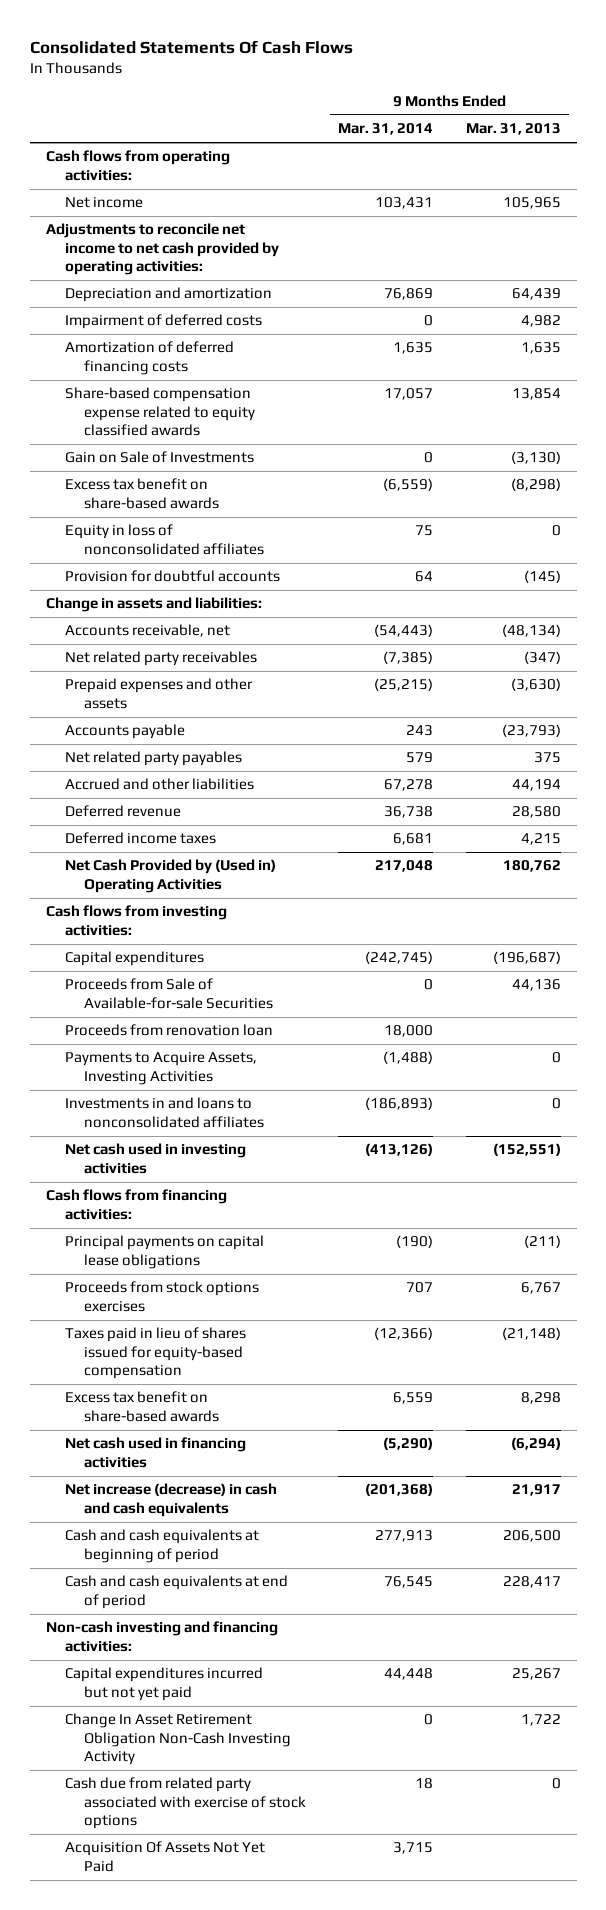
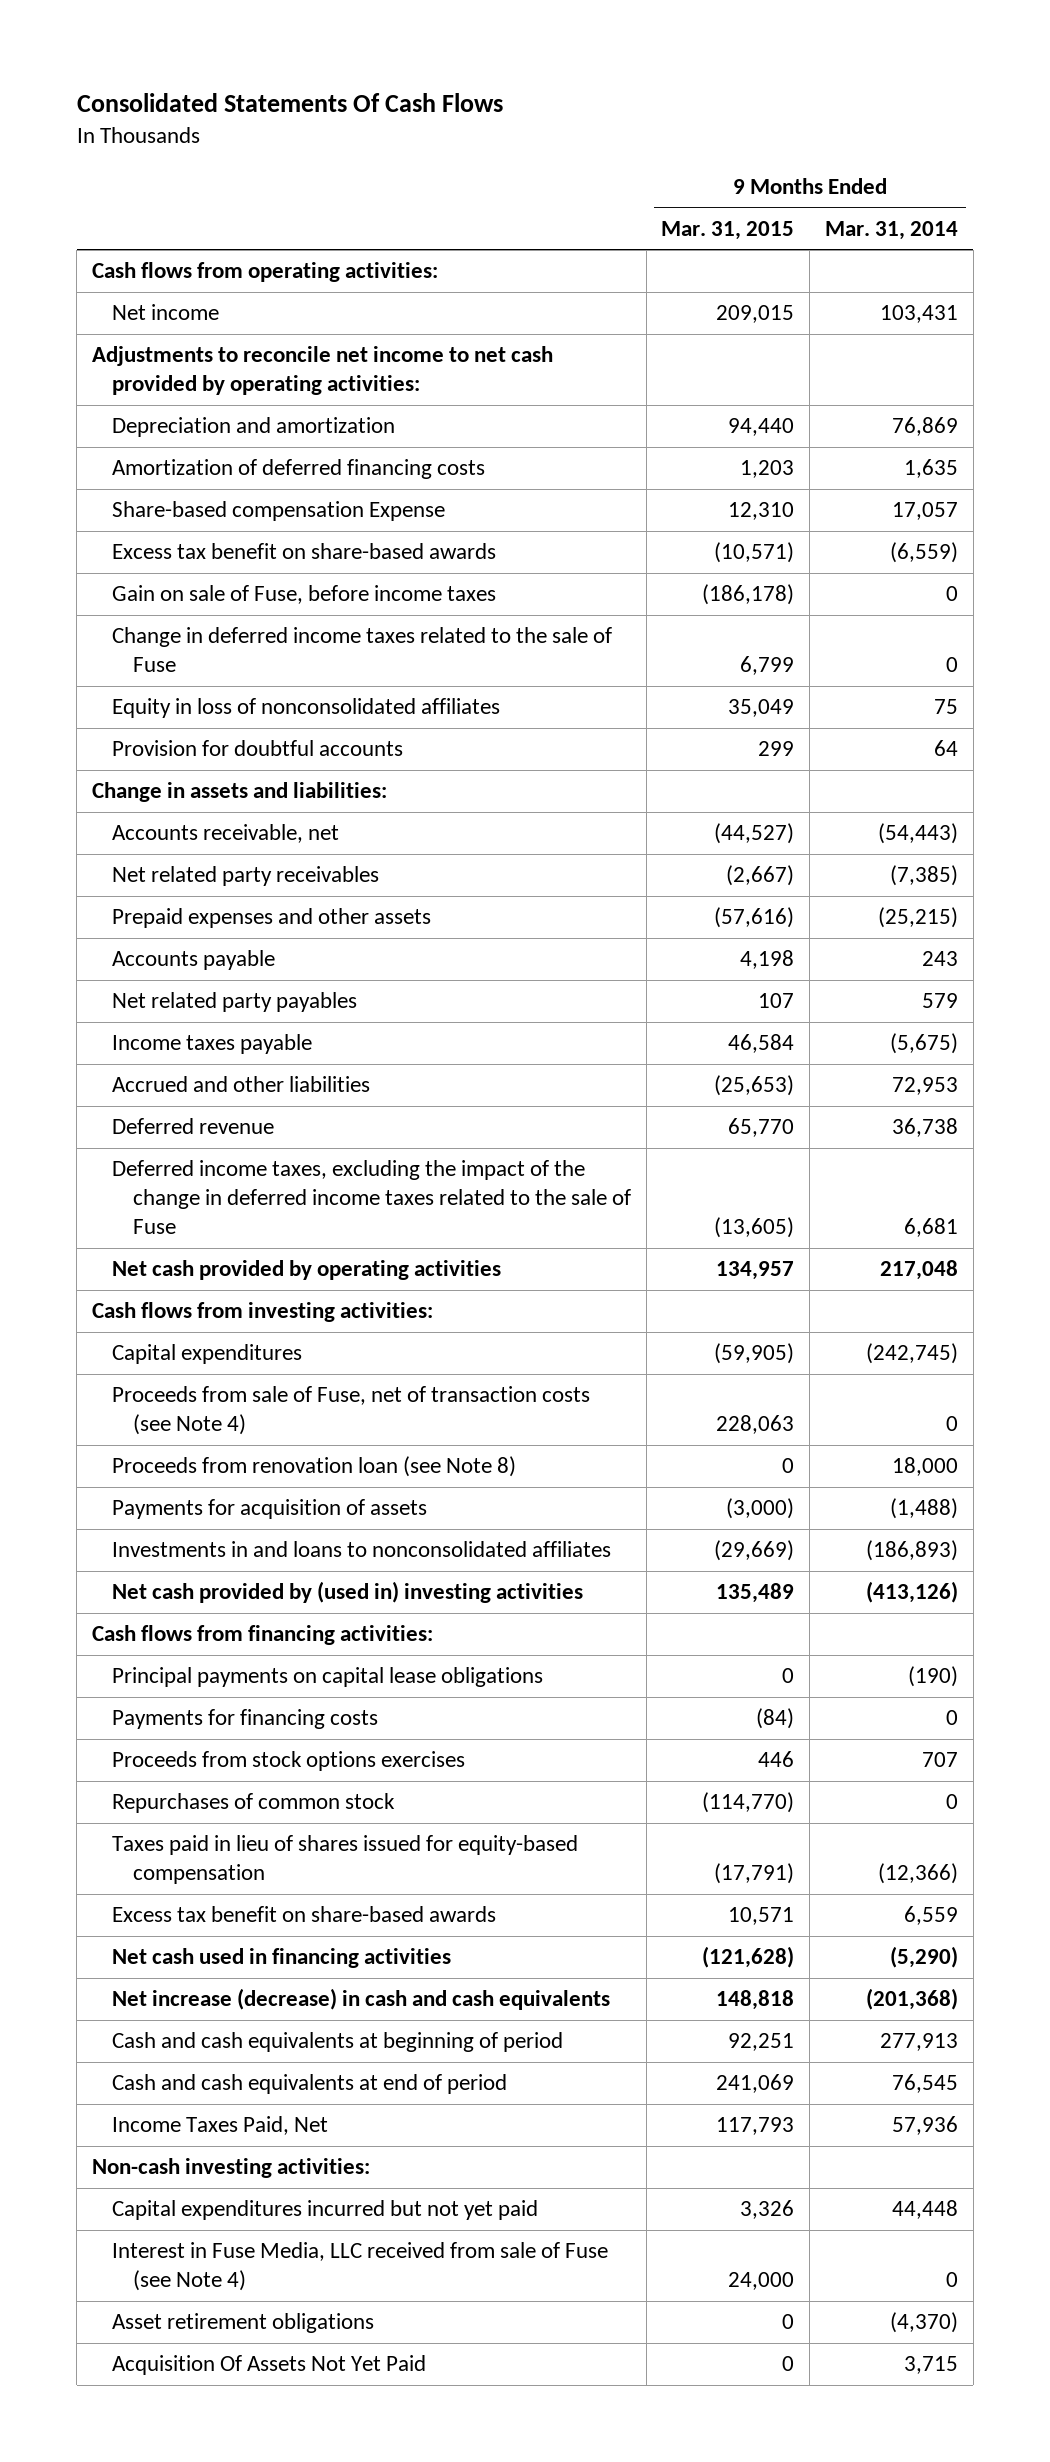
- | 9 Months Ended Mar. 31, 2014 | 9 Months Ended Mar. 31, 2013
+ | 9 Months Ended Mar. 31, 2015 | 9 Months Ended Mar. 31, 2014
- Impairment of deferred costs | 0 | 4,982
- Share-based compensation expense related to equity classified awards | 17,057 | 13,854
- Gain on Sale of Investments | 0 | (3,130)
+ Share-based compensation Expense | 12,310 | 17,057
+ Gain on sale of Fuse, before income taxes | (186,178) | 0
+ Change in deferred income taxes related to the sale of Fuse | 6,799 | 0
- Accrued and other liabilities | 67,278 | 44,194
+ Income taxes payable | 46,584 | (5,675)
+ Accrued and other liabilities | (25,653) | 72,953
- Deferred income taxes | 6,681 | 4,215
- Net Cash Provided by (Used in) Operating Activities | 217,048 | 180,762
+ Deferred income taxes, excluding the impact of the change in deferred income taxes related to the sale of Fuse | (13,605) | 6,681
+ Net cash provided by operating activities | 134,957 | 217,048
- Proceeds from Sale of Available-for-sale Securities | 0 | 44,136
- Proceeds from renovation loan | 18,000 |
- Payments to Acquire Assets, Investing Activities | (1,488) | 0
+ Proceeds from sale of Fuse, net of transaction costs (see Note 4) | 228,063 | 0
+ Proceeds from renovation loan (see Note 8) | 0 | 18,000
+ Payments for acquisition of assets | (3,000) | (1,488)
- Net cash used in investing activities | (413,126) | (152,551)
+ Net cash provided by (used in) investing activities | 135,489 | (413,126)
+ Payments for financing costs | (84) | 0
+ Repurchases of common stock | (114,770) | 0
- Non-cash investing and financing activities:
+ Income Taxes Paid, Net | 117,793 | 57,936
+ Non-cash investing activities:
- Change In Asset Retirement Obligation Non-Cash Investing Activity | 0 | 1,722
- Cash due from related party associated with exercise of stock options | 18 | 0
+ Interest in Fuse Media, LLC received from sale of Fuse (see Note 4) | 24,000 | 0
+ Asset retirement obligations | 0 | (4,370)

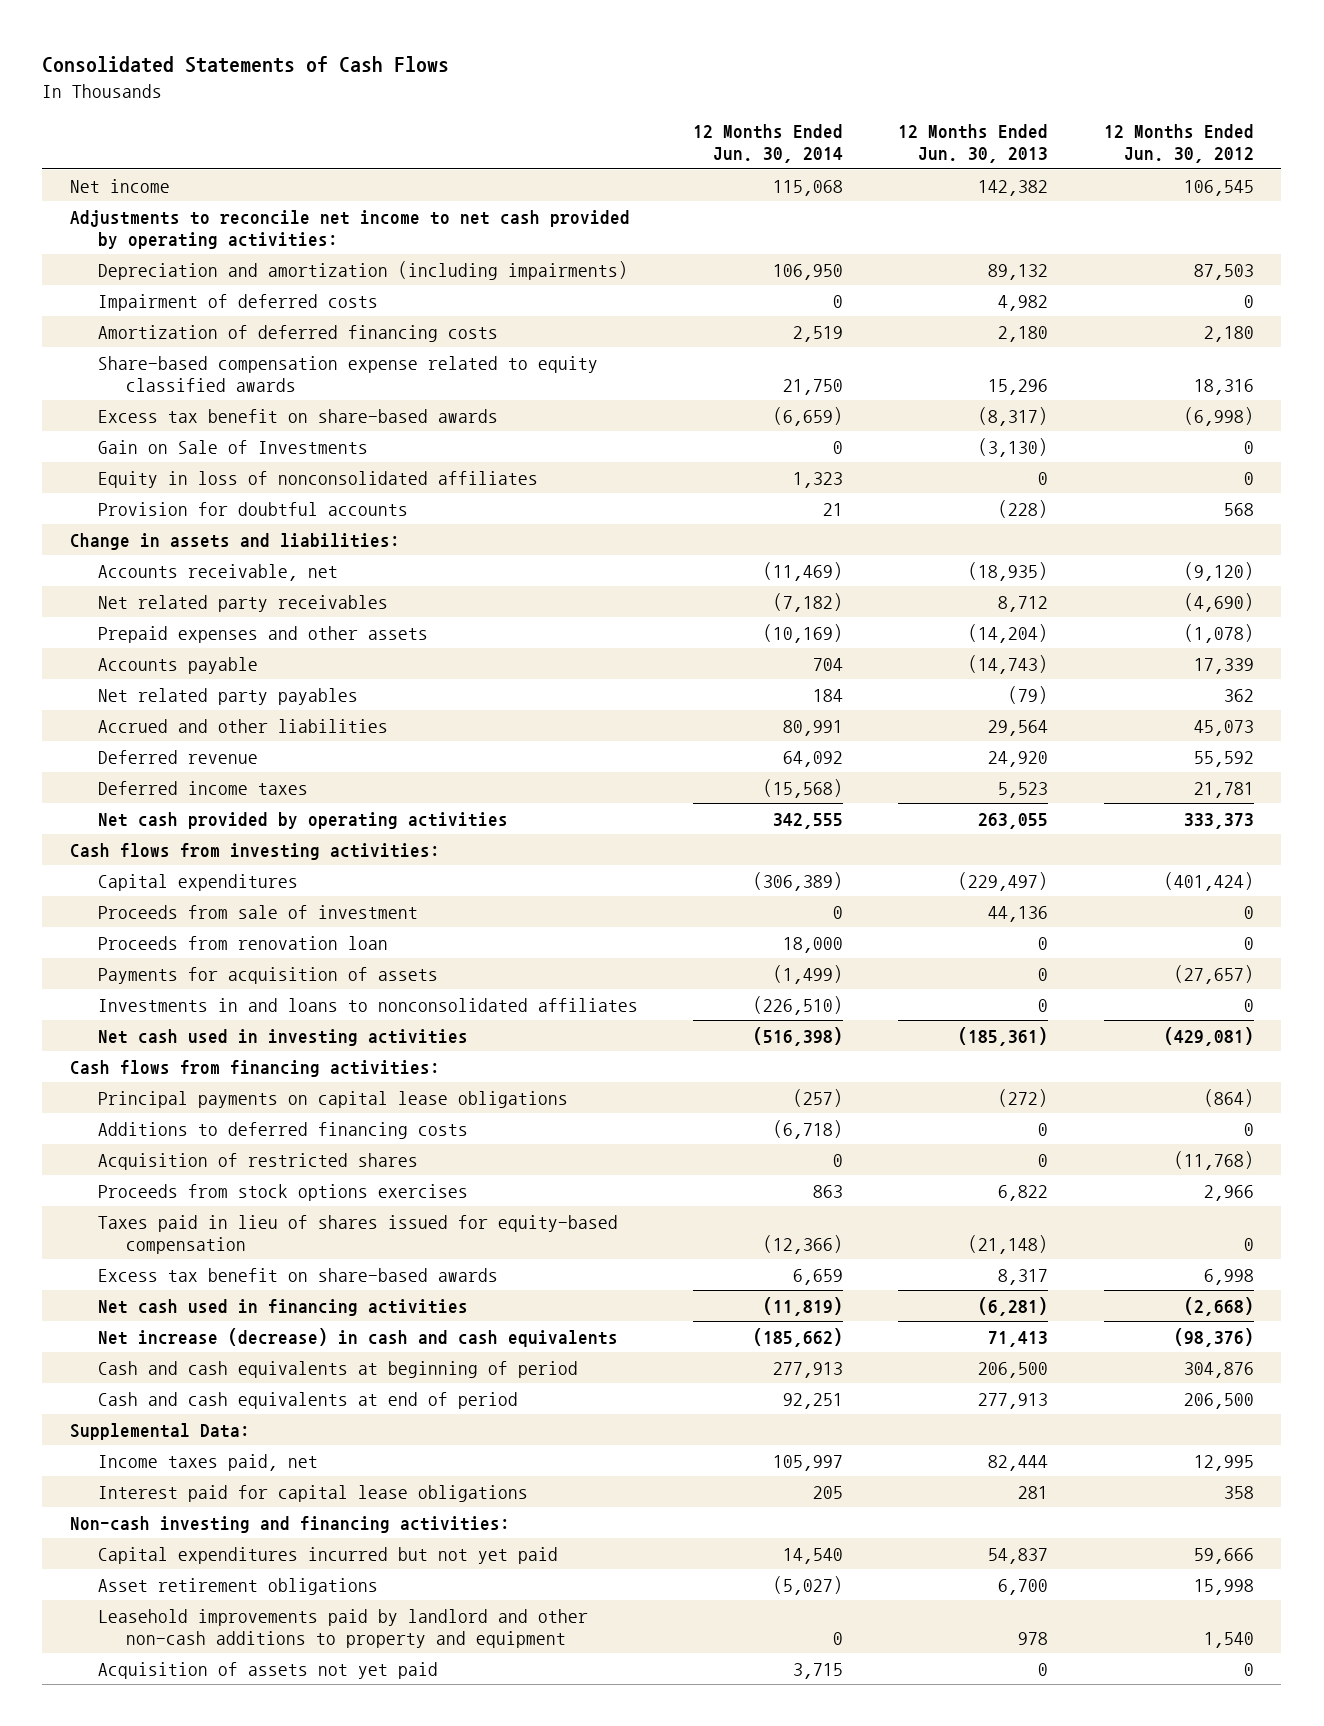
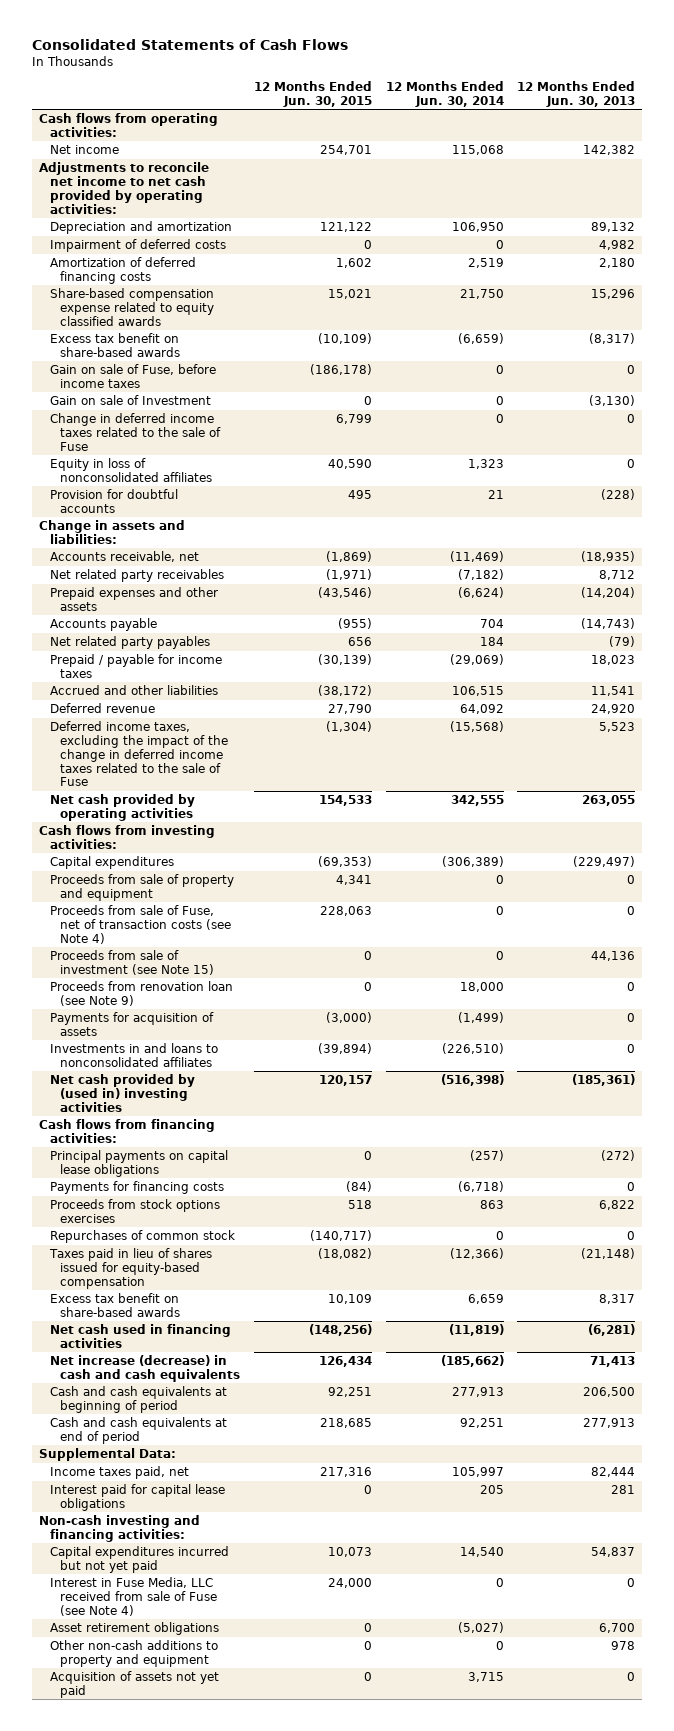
- | 12 Months Ended Jun. 30, 2014 | 12 Months Ended Jun. 30, 2013 | 12 Months Ended Jun. 30, 2012
+ | 12 Months Ended Jun. 30, 2015 | 12 Months Ended Jun. 30, 2014 | 12 Months Ended Jun. 30, 2013
+ Cash flows from operating activities:
- Depreciation and amortization (including impairments) | 106,950 | 89,132 | 87,503
+ Depreciation and amortization | 121,122 | 106,950 | 89,132
- Gain on Sale of Investments | 0 | (3,130) | 0
+ Gain on sale of Fuse, before income taxes | (186,178) | 0 | 0
+ Gain on sale of Investment | 0 | 0 | (3,130)
+ Change in deferred income taxes related to the sale of Fuse | 6,799 | 0 | 0
- Prepaid expenses and other assets | (10,169) | (14,204) | (1,078)
+ Prepaid expenses and other assets | (43,546) | (6,624) | (14,204)
- Accrued and other liabilities | 80,991 | 29,564 | 45,073
+ Prepaid / payable for income taxes | (30,139) | (29,069) | 18,023
+ Accrued and other liabilities | (38,172) | 106,515 | 11,541
- Deferred income taxes | (15,568) | 5,523 | 21,781
+ Deferred income taxes, excluding the impact of the change in deferred income taxes related to the sale of Fuse | (1,304) | (15,568) | 5,523
- Proceeds from sale of investment | 0 | 44,136 | 0
- Proceeds from renovation loan | 18,000 | 0 | 0
+ Proceeds from sale of property and equipment | 4,341 | 0 | 0
+ Proceeds from sale of Fuse, net of transaction costs (see Note 4) | 228,063 | 0 | 0
+ Proceeds from sale of investment (see Note 15) | 0 | 0 | 44,136
+ Proceeds from renovation loan (see Note 9) | 0 | 18,000 | 0
- Net cash used in investing activities | (516,398) | (185,361) | (429,081)
+ Net cash provided by (used in) investing activities | 120,157 | (516,398) | (185,361)
- Additions to deferred financing costs | (6,718) | 0 | 0
- Acquisition of restricted shares | 0 | 0 | (11,768)
+ Payments for financing costs | (84) | (6,718) | 0
+ Repurchases of common stock | (140,717) | 0 | 0
+ Interest in Fuse Media, LLC received from sale of Fuse (see Note 4) | 24,000 | 0 | 0
- Leasehold improvements paid by landlord and other non-cash additions to property and equipment | 0 | 978 | 1,540
+ Other non-cash additions to property and equipment | 0 | 0 | 978

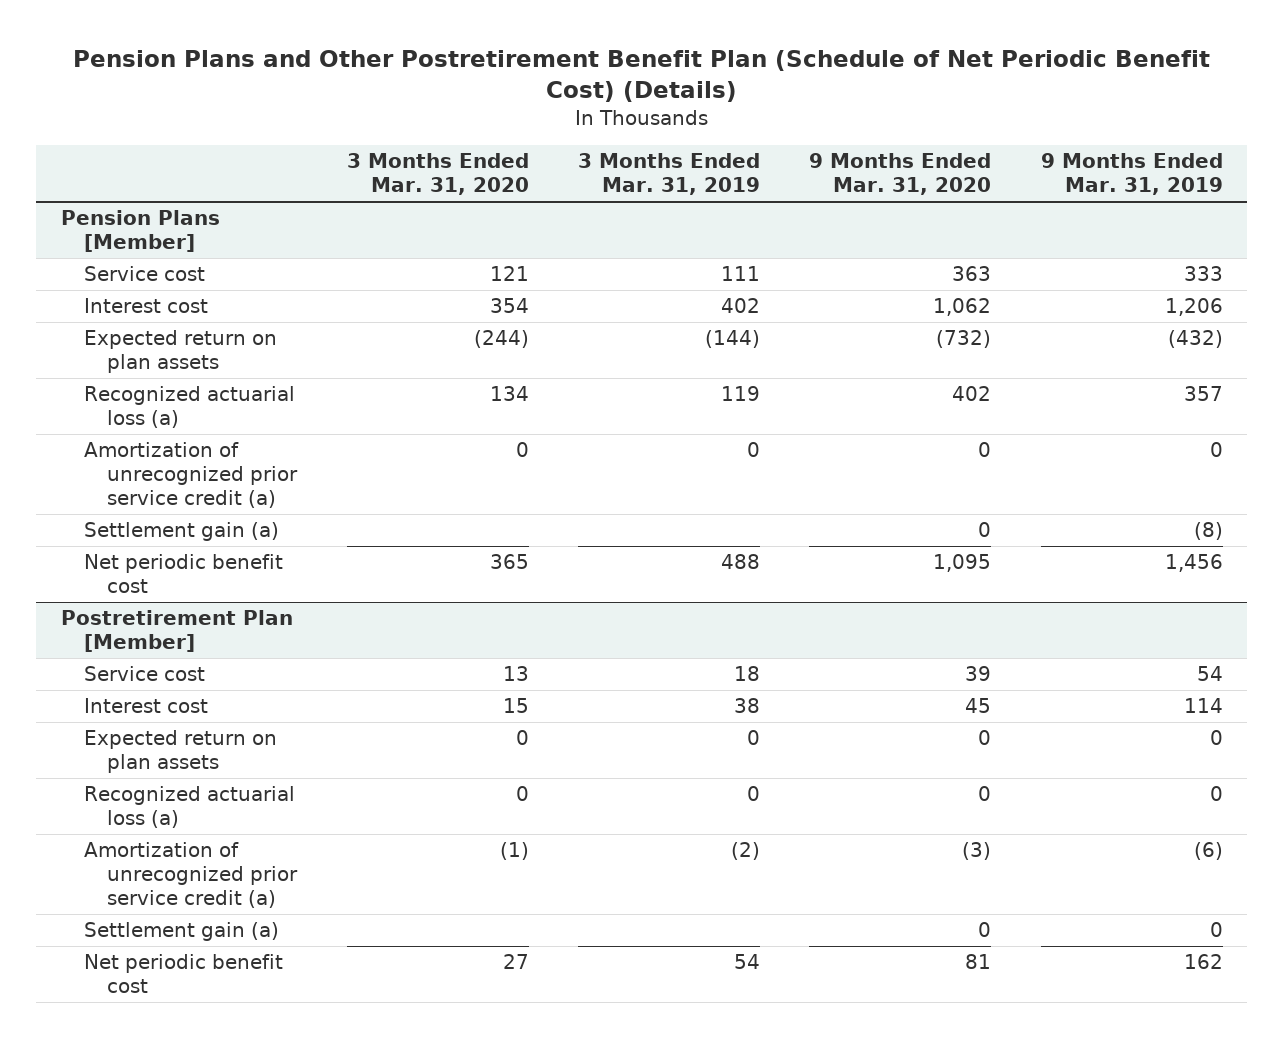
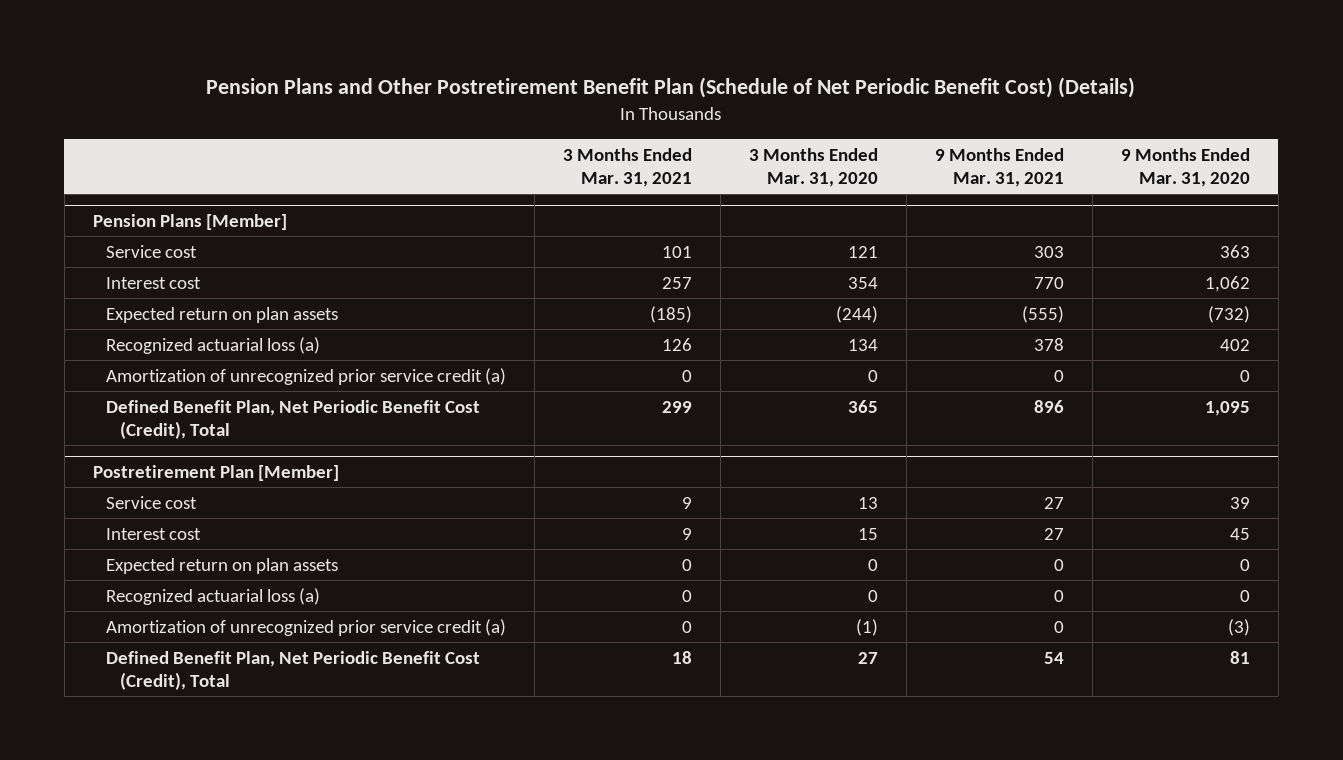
- | 3 Months Ended Mar. 31, 2020 | 3 Months Ended Mar. 31, 2019 | 9 Months Ended Mar. 31, 2020 | 9 Months Ended Mar. 31, 2019
+ | 3 Months Ended Mar. 31, 2021 | 3 Months Ended Mar. 31, 2020 | 9 Months Ended Mar. 31, 2021 | 9 Months Ended Mar. 31, 2020
@ Pension Plans [Member]
- Settlement gain (a) | | | 0 | (8)
- Net periodic benefit cost | 365 | 488 | 1,095 | 1,456
+ Defined Benefit Plan, Net Periodic Benefit Cost (Credit), Total | 299 | 365 | 896 | 1,095
@ Postretirement Plan [Member]
- Settlement gain (a) | | | 0 | 0
- Net periodic benefit cost | 27 | 54 | 81 | 162
+ Defined Benefit Plan, Net Periodic Benefit Cost (Credit), Total | 18 | 27 | 54 | 81

